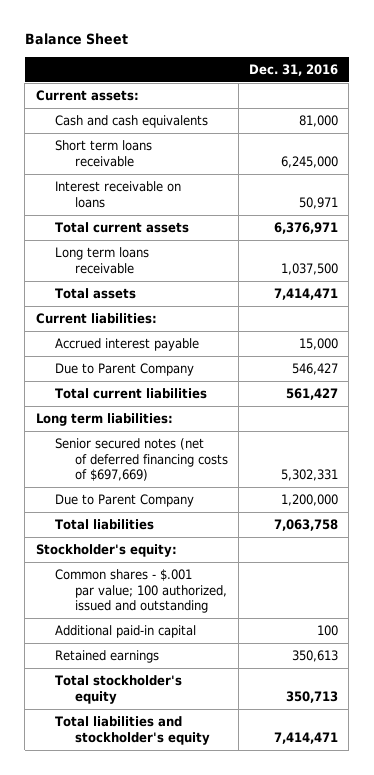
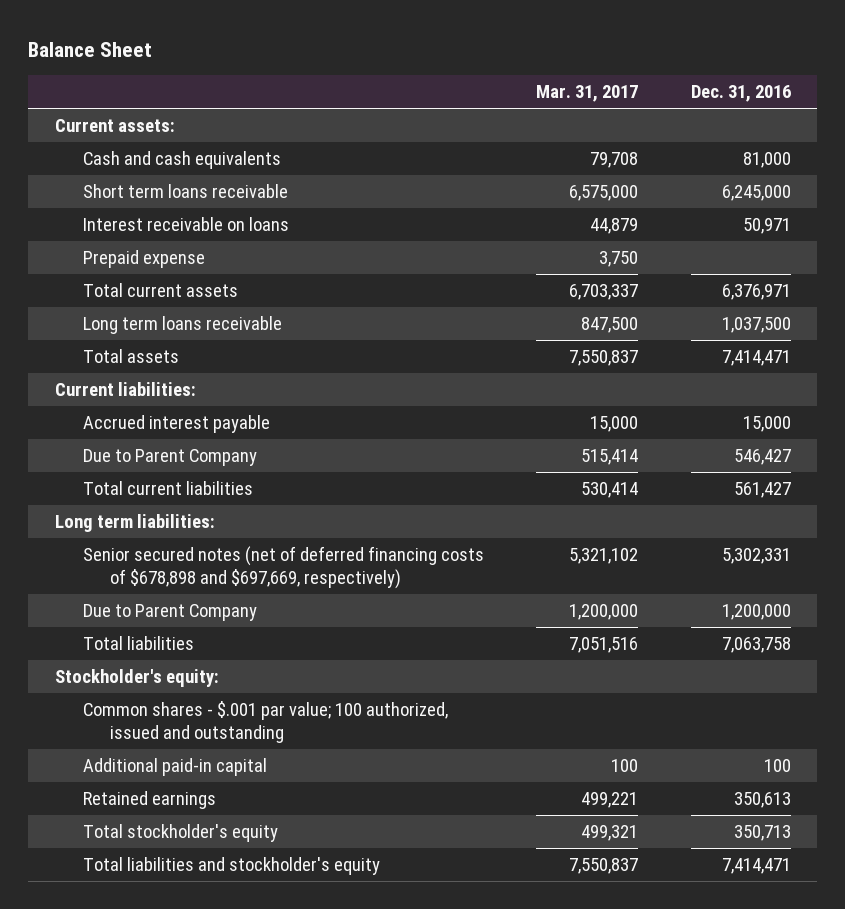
- | Dec. 31, 2016
+ | Mar. 31, 2017 | Dec. 31, 2016
+ Prepaid expense | 3,750 |
- Senior secured notes (net of deferred financing costs of $697,669) | 5,302,331
+ Senior secured notes (net of deferred financing costs of $678,898 and $697,669, respectively) | 5,321,102 | 5,302,331

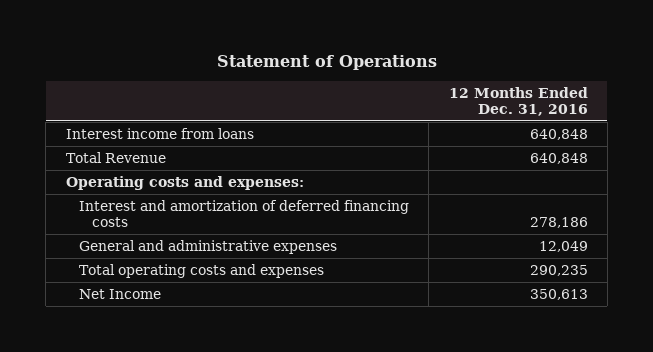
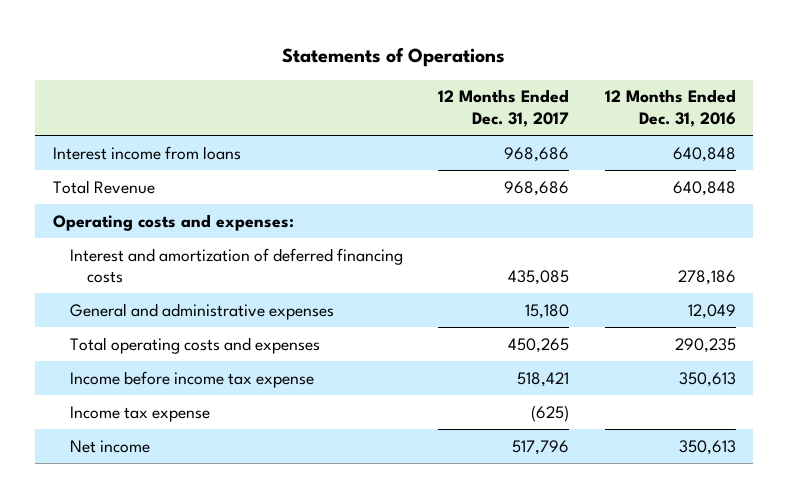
- Statement of Operations
+ Statements of Operations
- | 12 Months Ended Dec. 31, 2016
+ | 12 Months Ended Dec. 31, 2017 | 12 Months Ended Dec. 31, 2016
- Net Income | 350,613
+ Income before income tax expense | 518,421 | 350,613
+ Income tax expense | (625) |
+ Net income | 517,796 | 350,613

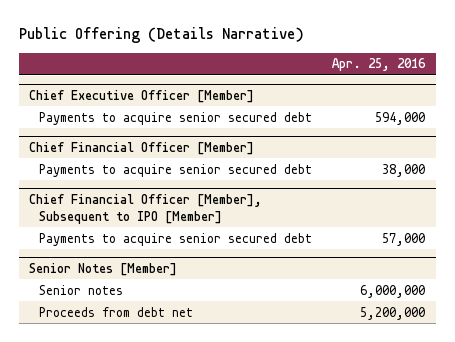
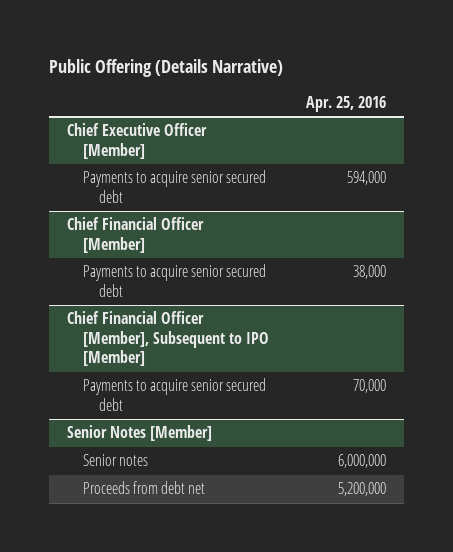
@ Chief Financial Officer [Member], Subsequent to IPO [Member]
- Payments to acquire senior secured debt | 57,000
+ Payments to acquire senior secured debt | 70,000

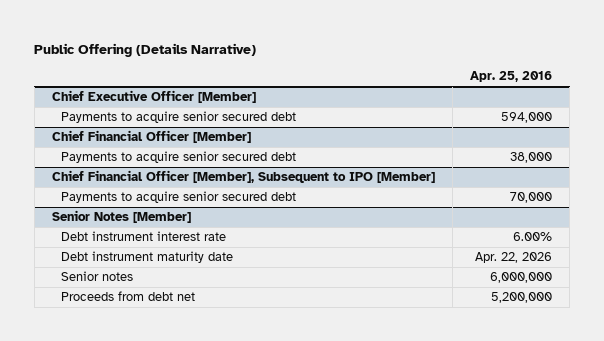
@ Senior Notes [Member]
+ Debt instrument interest rate | 6.00%
+ Debt instrument maturity date | Apr. 22, 2026

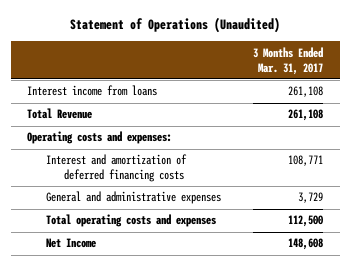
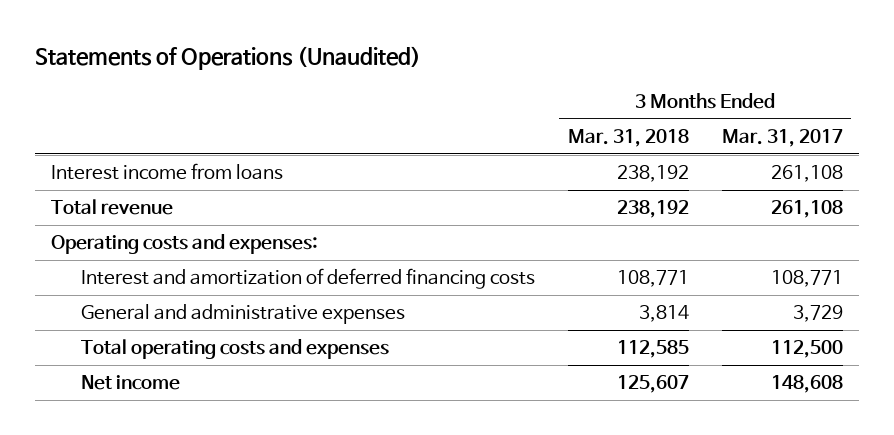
- Statement of Operations (Unaudited)
+ Statements of Operations (Unaudited)
- | 3 Months Ended Mar. 31, 2017
+ | 3 Months Ended Mar. 31, 2018 | 3 Months Ended Mar. 31, 2017
- Total Revenue | 261,108
+ Total revenue | 238,192 | 261,108
- Net Income | 148,608
+ Net income | 125,607 | 148,608

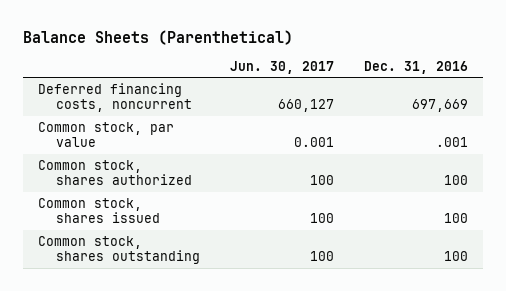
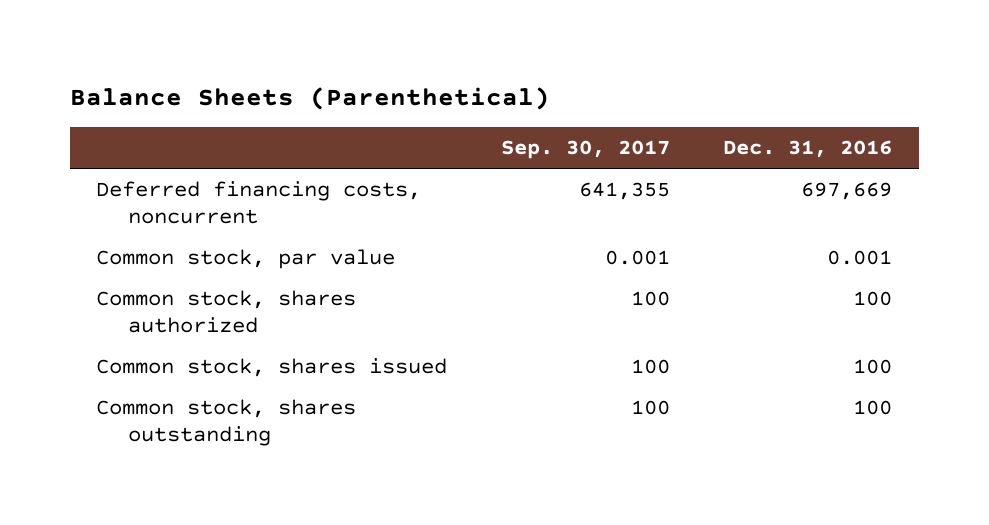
- | Jun. 30, 2017 | Dec. 31, 2016
+ | Sep. 30, 2017 | Dec. 31, 2016
- Common stock, par value | 0.001 | .001
+ Common stock, par value | 0.001 | 0.001

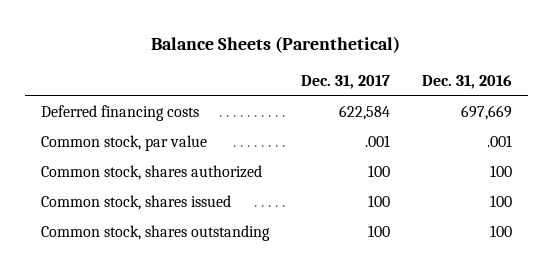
- | Sep. 30, 2017 | Dec. 31, 2016
+ | Dec. 31, 2017 | Dec. 31, 2016
- Deferred financing costs, noncurrent | 641,355 | 697,669
- Common stock, par value | 0.001 | 0.001
+ Deferred financing costs | 622,584 | 697,669
+ Common stock, par value | .001 | .001

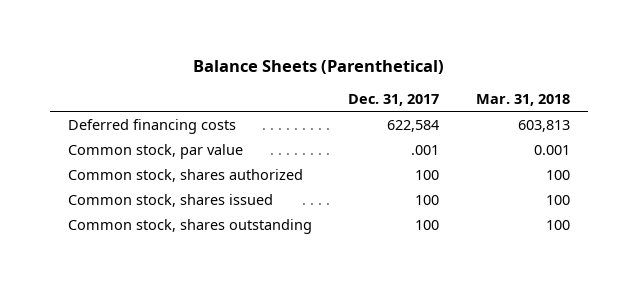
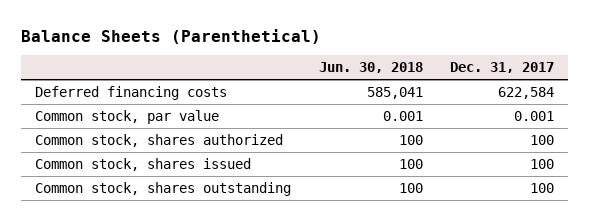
- | Dec. 31, 2017 | Mar. 31, 2018
+ | Jun. 30, 2018 | Dec. 31, 2017
- Common stock, par value | .001 | 0.001
+ Common stock, par value | 0.001 | 0.001

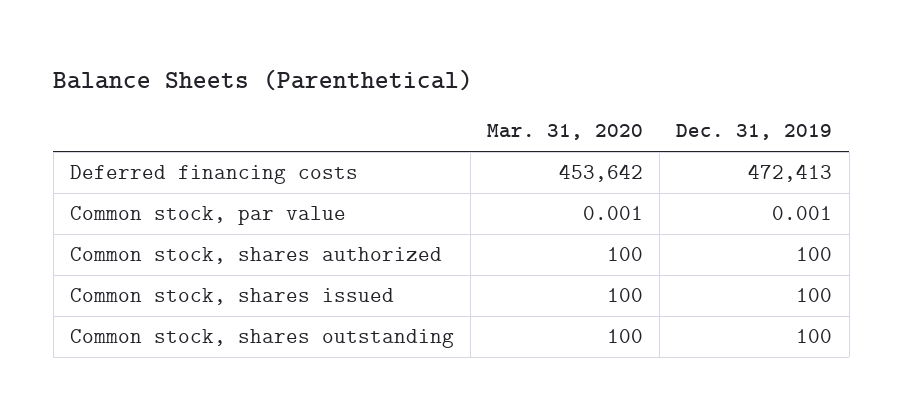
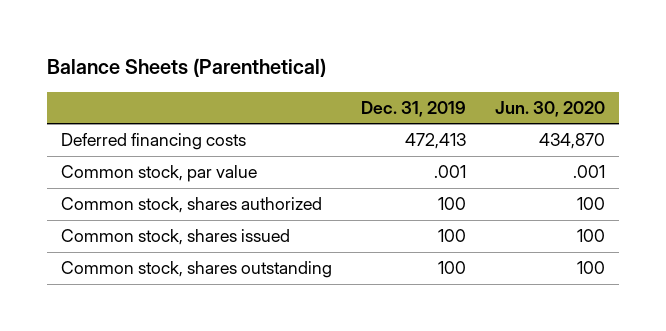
- | Mar. 31, 2020 | Dec. 31, 2019
+ | Dec. 31, 2019 | Jun. 30, 2020
- Common stock, par value | 0.001 | 0.001
+ Common stock, par value | .001 | .001

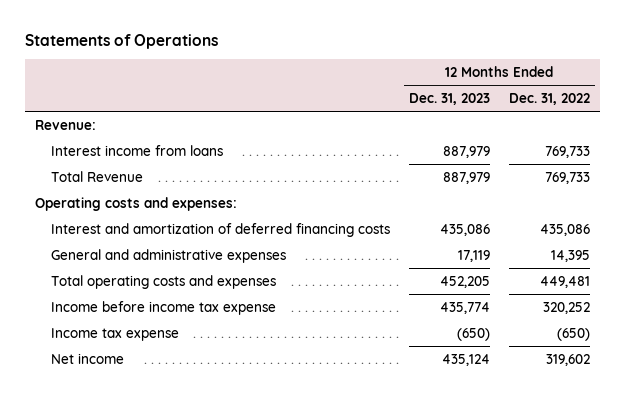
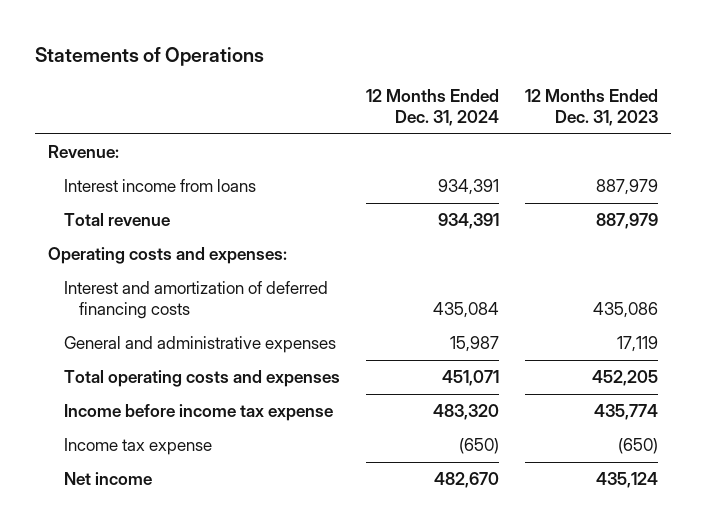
- | 12 Months Ended Dec. 31, 2023 | 12 Months Ended Dec. 31, 2022
+ | 12 Months Ended Dec. 31, 2024 | 12 Months Ended Dec. 31, 2023
- Total Revenue | 887,979 | 769,733
+ Total revenue | 934,391 | 887,979

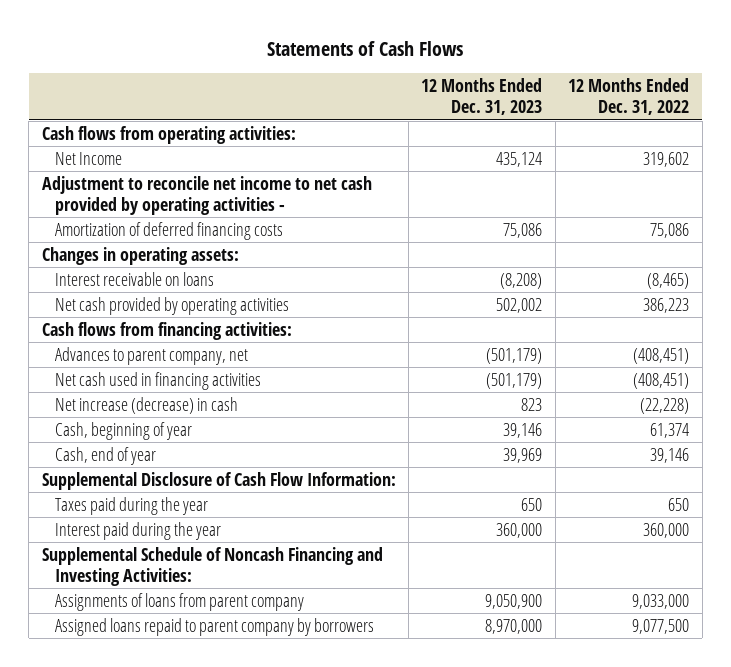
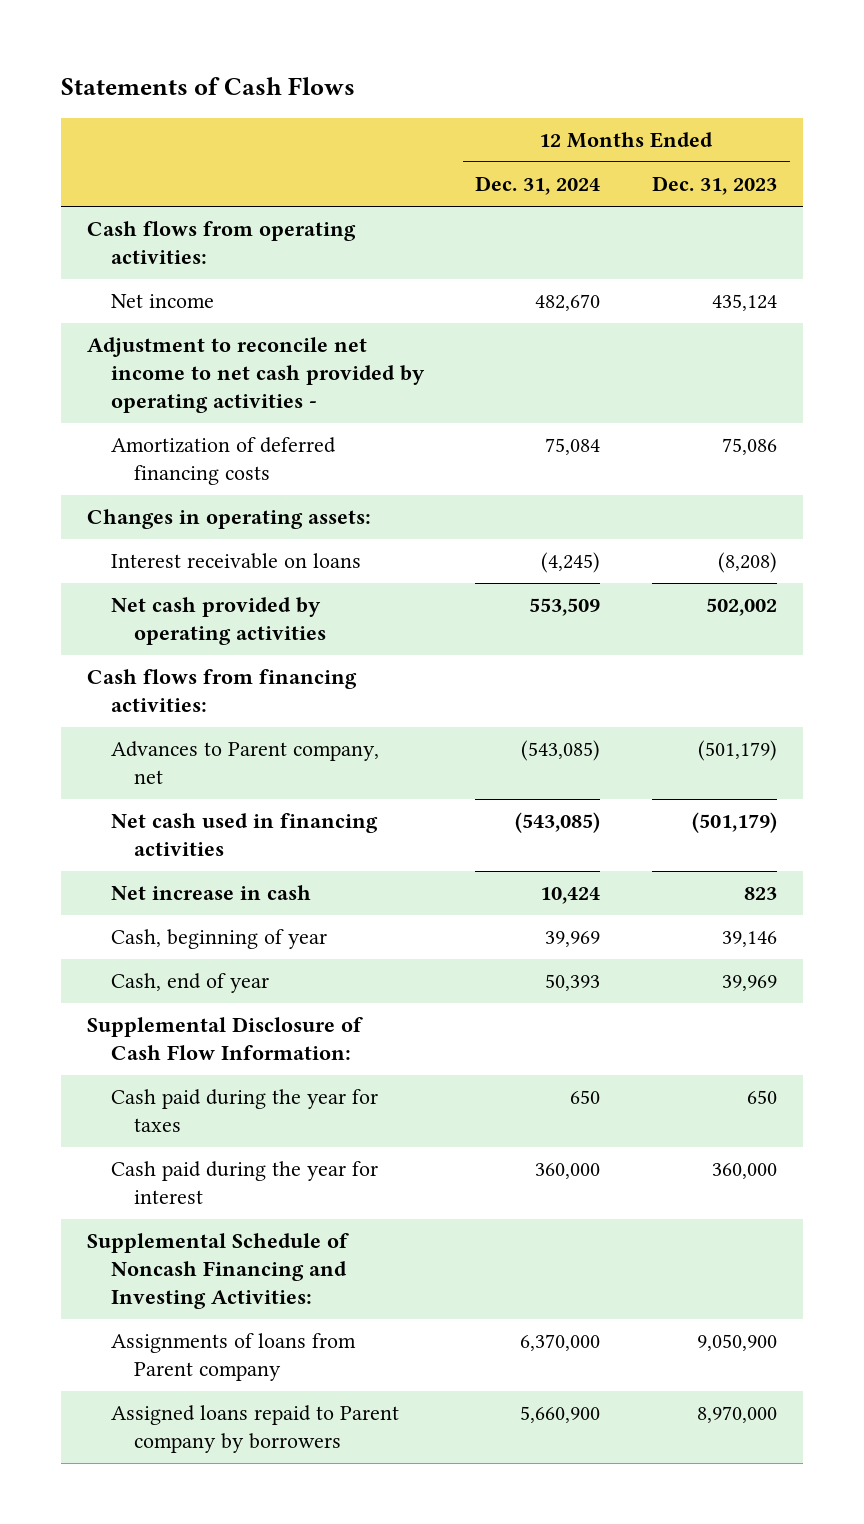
- | 12 Months Ended Dec. 31, 2023 | 12 Months Ended Dec. 31, 2022
+ | 12 Months Ended Dec. 31, 2024 | 12 Months Ended Dec. 31, 2023
- Net Income | 435,124 | 319,602
+ Net income | 482,670 | 435,124
- Advances to parent company, net | (501,179) | (408,451)
+ Advances to Parent company, net | (543,085) | (501,179)
- Net increase (decrease) in cash | 823 | (22,228)
+ Net increase in cash | 10,424 | 823
- Taxes paid during the year | 650 | 650
- Interest paid during the year | 360,000 | 360,000
+ Cash paid during the year for taxes | 650 | 650
+ Cash paid during the year for interest | 360,000 | 360,000
- Assignments of loans from parent company | 9,050,900 | 9,033,000
- Assigned loans repaid to parent company by borrowers | 8,970,000 | 9,077,500
+ Assignments of loans from Parent company | 6,370,000 | 9,050,900
+ Assigned loans repaid to Parent company by borrowers | 5,660,900 | 8,970,000

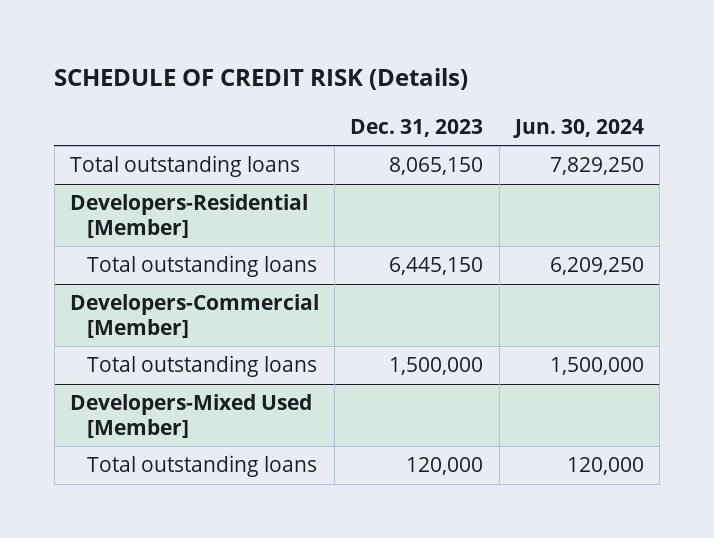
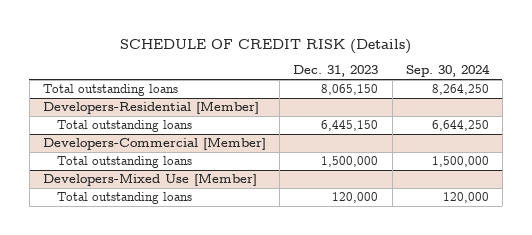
- | Dec. 31, 2023 | Jun. 30, 2024
+ | Dec. 31, 2023 | Sep. 30, 2024
- Developers-Mixed Used [Member]
+ Developers-Mixed Use [Member]

